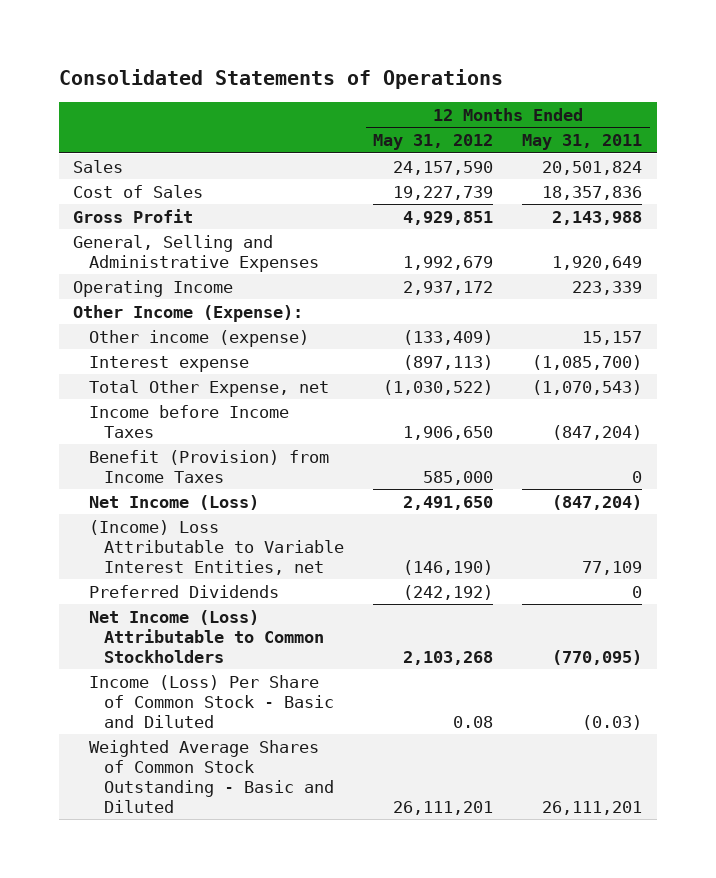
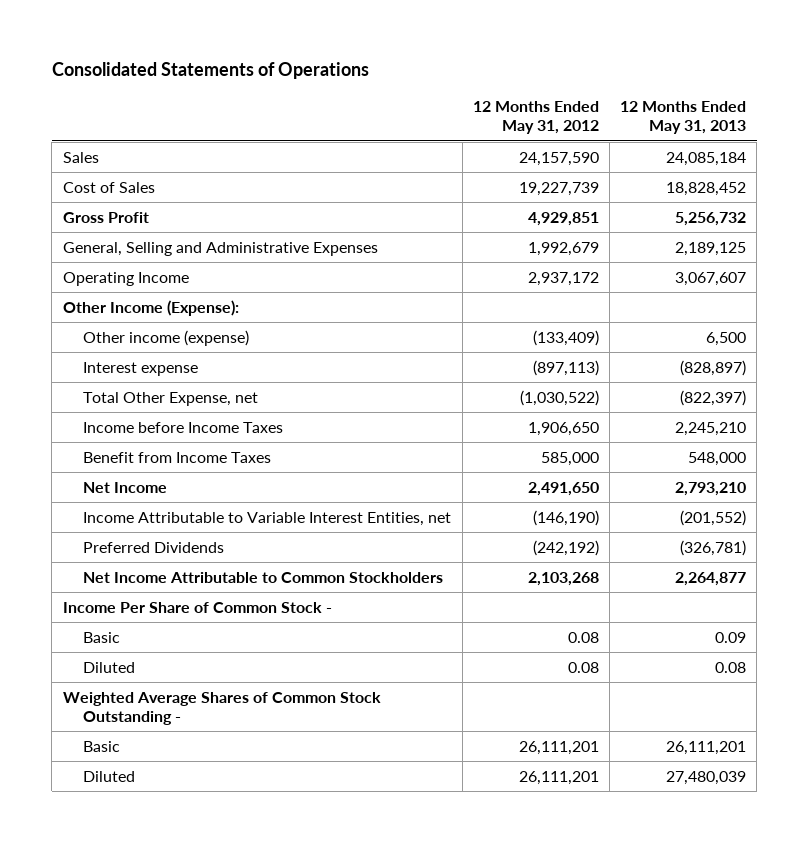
- | 12 Months Ended May 31, 2012 | 12 Months Ended May 31, 2011
+ | 12 Months Ended May 31, 2012 | 12 Months Ended May 31, 2013
- Benefit (Provision) from Income Taxes | 585,000 | 0
- Net Income (Loss) | 2,491,650 | (847,204)
- (Income) Loss Attributable to Variable Interest Entities, net | (146,190) | 77,109
+ Benefit from Income Taxes | 585,000 | 548,000
+ Net Income | 2,491,650 | 2,793,210
+ Income Attributable to Variable Interest Entities, net | (146,190) | (201,552)
- Net Income (Loss) Attributable to Common Stockholders | 2,103,268 | (770,095)
- Income (Loss) Per Share of Common Stock - Basic and Diluted | 0.08 | (0.03)
- Weighted Average Shares of Common Stock Outstanding - Basic and Diluted | 26,111,201 | 26,111,201
+ Net Income Attributable to Common Stockholders | 2,103,268 | 2,264,877
+ Income Per Share of Common Stock -
+ Basic | 0.08 | 0.09
+ Diluted | 0.08 | 0.08
+ Weighted Average Shares of Common Stock Outstanding -
+ Basic | 26,111,201 | 26,111,201
+ Diluted | 26,111,201 | 27,480,039

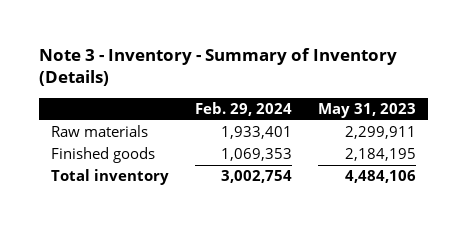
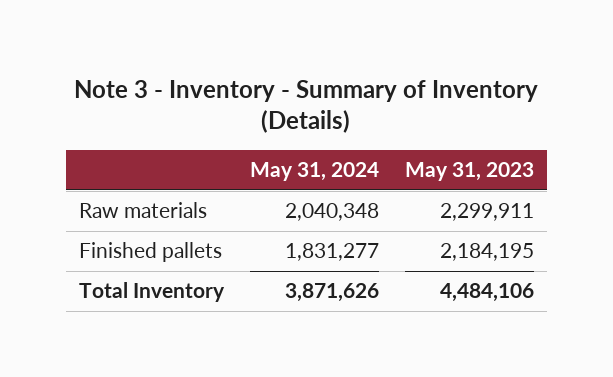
- | Feb. 29, 2024 | May 31, 2023
+ | May 31, 2024 | May 31, 2023
- Finished goods | 1,069,353 | 2,184,195
- Total inventory | 3,002,754 | 4,484,106
+ Finished pallets | 1,831,277 | 2,184,195
+ Total Inventory | 3,871,626 | 4,484,106

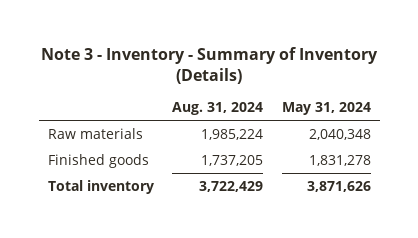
- | May 31, 2024 | May 31, 2023
+ | Aug. 31, 2024 | May 31, 2024
- Finished pallets | 1,831,277 | 2,184,195
- Total Inventory | 3,871,626 | 4,484,106
+ Finished goods | 1,737,205 | 1,831,278
+ Total inventory | 3,722,429 | 3,871,626

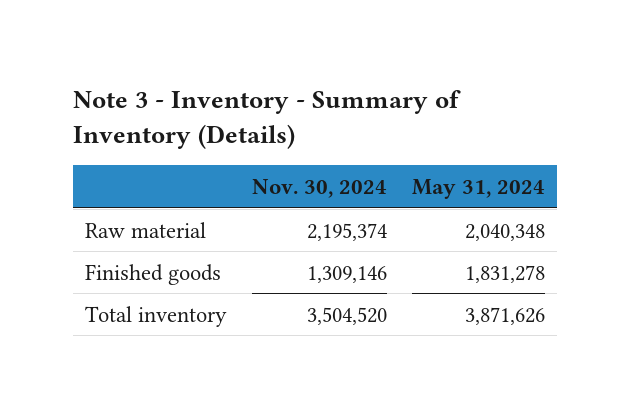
- | Aug. 31, 2024 | May 31, 2024
+ | Nov. 30, 2024 | May 31, 2024
- Raw materials | 1,985,224 | 2,040,348
+ Raw material | 2,195,374 | 2,040,348

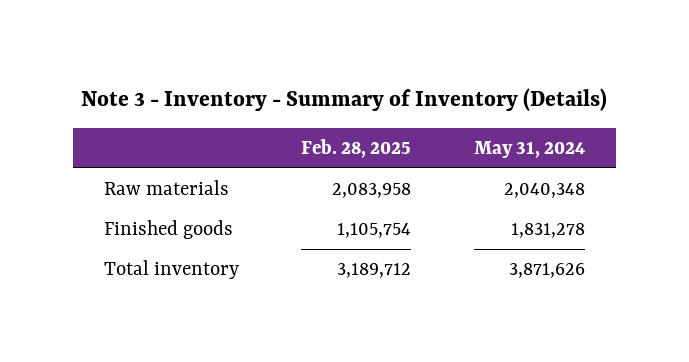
- | Nov. 30, 2024 | May 31, 2024
+ | Feb. 28, 2025 | May 31, 2024
- Raw material | 2,195,374 | 2,040,348
+ Raw materials | 2,083,958 | 2,040,348

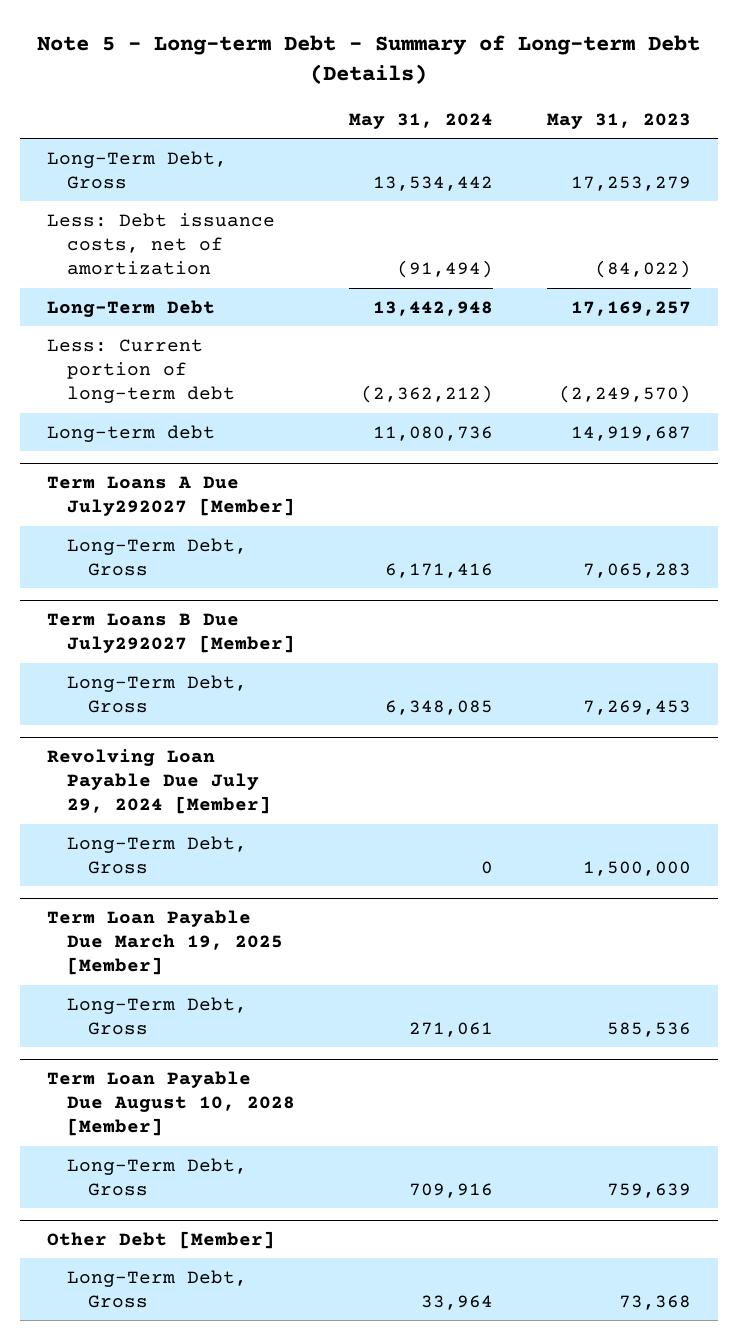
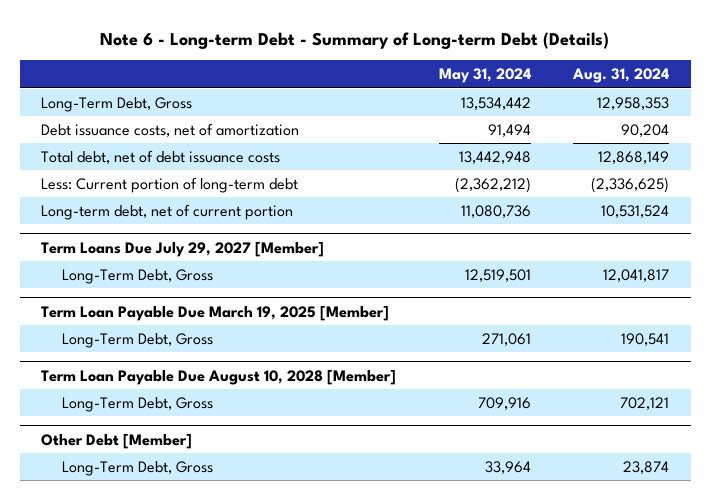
- Note 5 - Long-term Debt - Summary of Long-term Debt (Details)
+ Note 6 - Long-term Debt - Summary of Long-term Debt (Details)
- | May 31, 2024 | May 31, 2023
+ | May 31, 2024 | Aug. 31, 2024
- Less: Debt issuance costs, net of amortization | (91,494) | (84,022)
- Long-Term Debt | 13,442,948 | 17,169,257
+ Debt issuance costs, net of amortization | 91,494 | 90,204
+ Total debt, net of debt issuance costs | 13,442,948 | 12,868,149
- Long-term debt | 11,080,736 | 14,919,687
- Term Loans A Due July292027 [Member]
- Long-Term Debt, Gross | 6,171,416 | 7,065,283
- Term Loans B Due July292027 [Member]
- Long-Term Debt, Gross | 6,348,085 | 7,269,453
- Revolving Loan Payable Due July 29, 2024 [Member]
- Long-Term Debt, Gross | 0 | 1,500,000
+ Long-term debt, net of current portion | 11,080,736 | 10,531,524
+ Term Loans Due July 29, 2027 [Member]
+ Long-Term Debt, Gross | 12,519,501 | 12,041,817

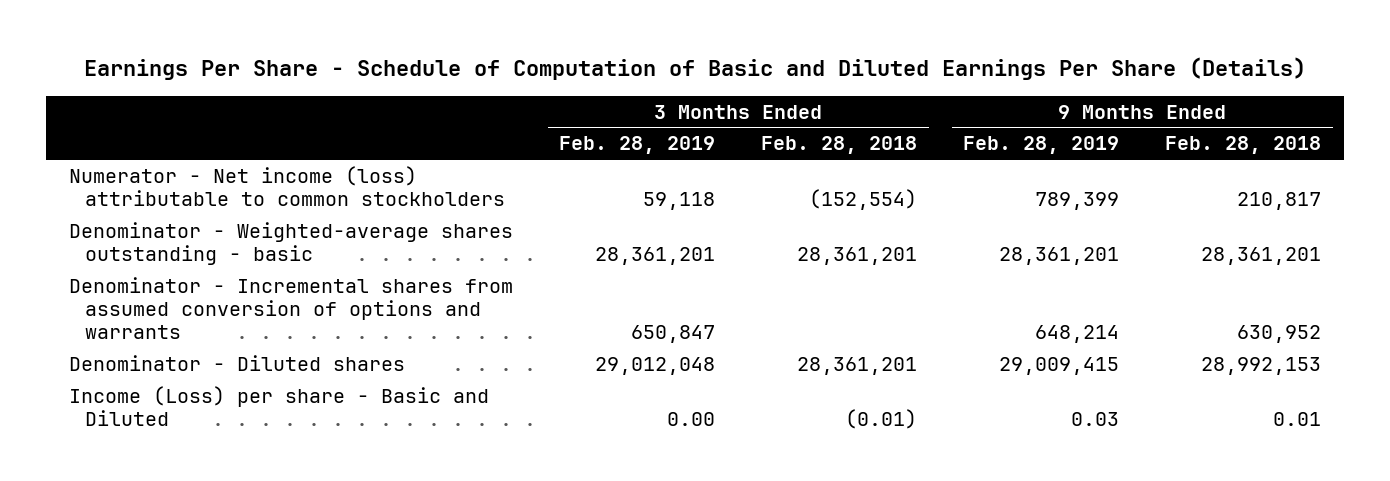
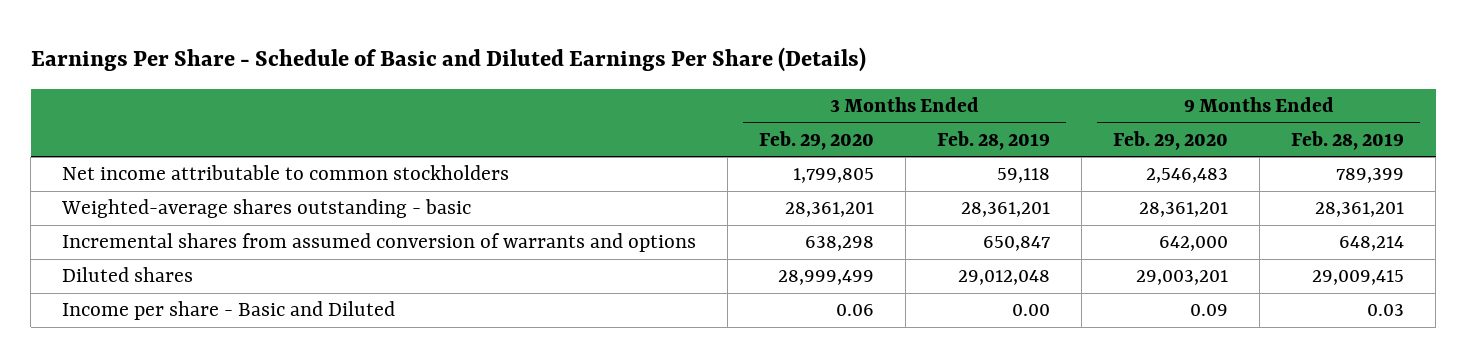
- Earnings Per Share - Schedule of Computation of Basic and Diluted Earnings Per Share (Details)
+ Earnings Per Share - Schedule of Basic and Diluted Earnings Per Share (Details)
- | 3 Months Ended Feb. 28, 2019 | 3 Months Ended Feb. 28, 2018 | 9 Months Ended Feb. 28, 2019 | 9 Months Ended Feb. 28, 2018
+ | 3 Months Ended Feb. 29, 2020 | 3 Months Ended Feb. 28, 2019 | 9 Months Ended Feb. 29, 2020 | 9 Months Ended Feb. 28, 2019
- Numerator - Net income (loss) attributable to common stockholders | 59,118 | (152,554) | 789,399 | 210,817
- Denominator - Weighted-average shares outstanding - basic | 28,361,201 | 28,361,201 | 28,361,201 | 28,361,201
- Denominator - Incremental shares from assumed conversion of options and warrants | 650,847 | | 648,214 | 630,952
- Denominator - Diluted shares | 29,012,048 | 28,361,201 | 29,009,415 | 28,992,153
- Income (Loss) per share - Basic and Diluted | 0.00 | (0.01) | 0.03 | 0.01
+ Net income attributable to common stockholders | 1,799,805 | 59,118 | 2,546,483 | 789,399
+ Weighted-average shares outstanding - basic | 28,361,201 | 28,361,201 | 28,361,201 | 28,361,201
+ Incremental shares from assumed conversion of warrants and options | 638,298 | 650,847 | 642,000 | 648,214
+ Diluted shares | 28,999,499 | 29,012,048 | 29,003,201 | 29,009,415
+ Income per share - Basic and Diluted | 0.06 | 0.00 | 0.09 | 0.03

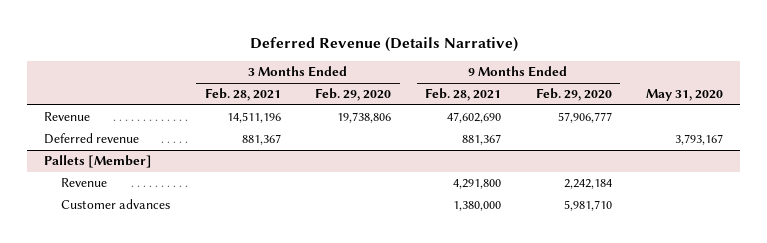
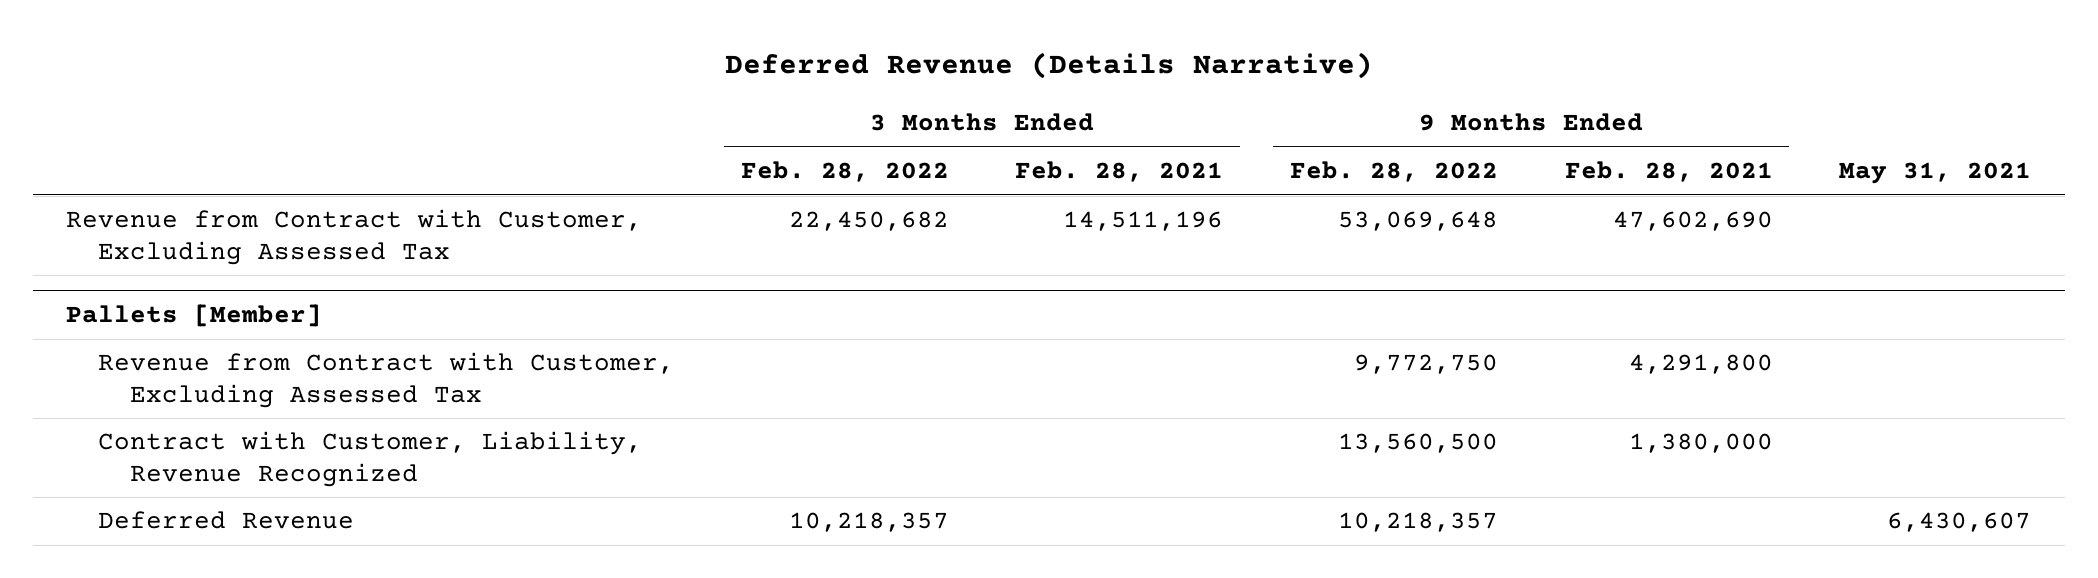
- | 3 Months Ended Feb. 28, 2021 | 3 Months Ended Feb. 29, 2020 | 9 Months Ended Feb. 28, 2021 | 9 Months Ended Feb. 29, 2020 | May 31, 2020
+ | 3 Months Ended Feb. 28, 2022 | 3 Months Ended Feb. 28, 2021 | 9 Months Ended Feb. 28, 2022 | 9 Months Ended Feb. 28, 2021 | May 31, 2021
- Revenue | 14,511,196 | 19,738,806 | 47,602,690 | 57,906,777 |
- Deferred revenue | 881,367 | | 881,367 | | 3,793,167
+ Revenue from Contract with Customer, Excluding Assessed Tax | 22,450,682 | 14,511,196 | 53,069,648 | 47,602,690 |
@ Pallets [Member]
- Revenue | | | 4,291,800 | 2,242,184 |
- Customer advances | | | 1,380,000 | 5,981,710 |
+ Revenue from Contract with Customer, Excluding Assessed Tax | | | 9,772,750 | 4,291,800 |
+ Contract with Customer, Liability, Revenue Recognized | | | 13,560,500 | 1,380,000 |
+ Deferred Revenue | 10,218,357 | | 10,218,357 | | 6,430,607

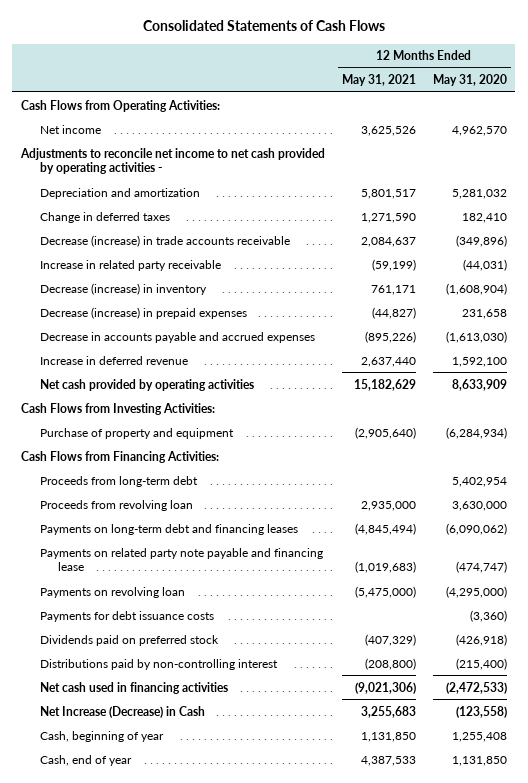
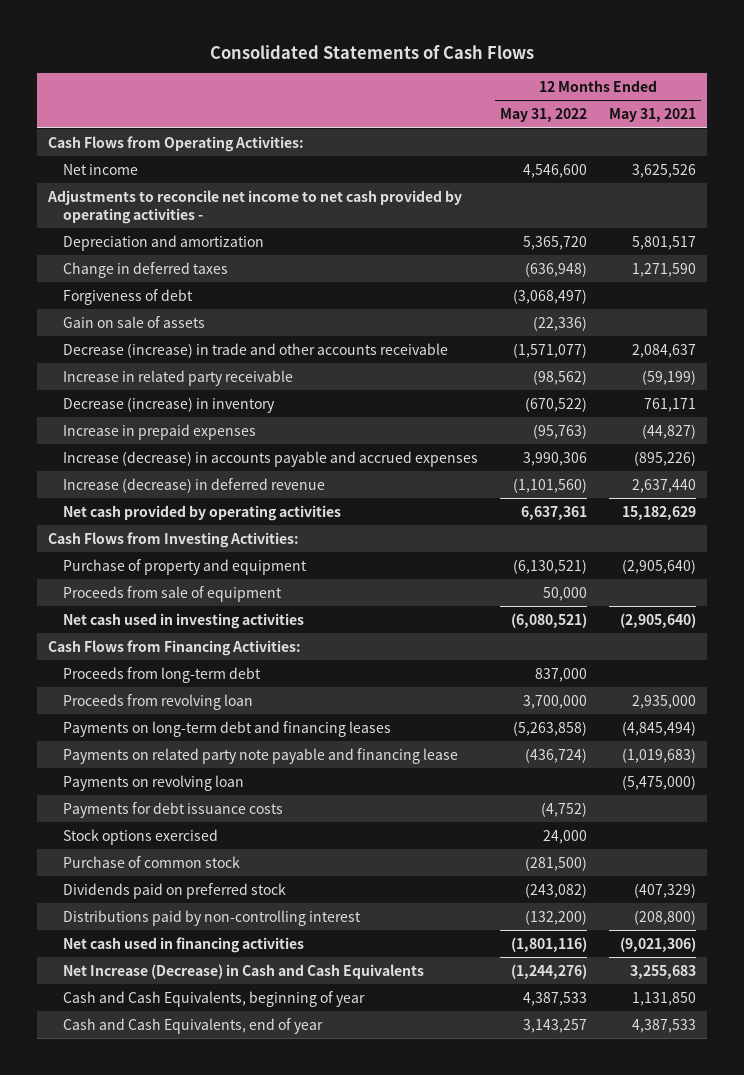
- | 12 Months Ended May 31, 2021 | 12 Months Ended May 31, 2020
+ | 12 Months Ended May 31, 2022 | 12 Months Ended May 31, 2021
- Decrease (increase) in trade accounts receivable | 2,084,637 | (349,896)
+ Forgiveness of debt | (3,068,497) |
+ Gain on sale of assets | (22,336) |
+ Decrease (increase) in trade and other accounts receivable | (1,571,077) | 2,084,637
- Decrease (increase) in prepaid expenses | (44,827) | 231,658
- Decrease in accounts payable and accrued expenses | (895,226) | (1,613,030)
- Increase in deferred revenue | 2,637,440 | 1,592,100
+ Increase in prepaid expenses | (95,763) | (44,827)
+ Increase (decrease) in accounts payable and accrued expenses | 3,990,306 | (895,226)
+ Increase (decrease) in deferred revenue | (1,101,560) | 2,637,440
+ Proceeds from sale of equipment | 50,000 |
+ Net cash used in investing activities | (6,080,521) | (2,905,640)
+ Stock options exercised | 24,000 |
+ Purchase of common stock | (281,500) |
- Net Increase (Decrease) in Cash | 3,255,683 | (123,558)
- Cash, beginning of year | 1,131,850 | 1,255,408
- Cash, end of year | 4,387,533 | 1,131,850
+ Net Increase (Decrease) in Cash and Cash Equivalents | (1,244,276) | 3,255,683
+ Cash and Cash Equivalents, beginning of year | 4,387,533 | 1,131,850
+ Cash and Cash Equivalents, end of year | 3,143,257 | 4,387,533

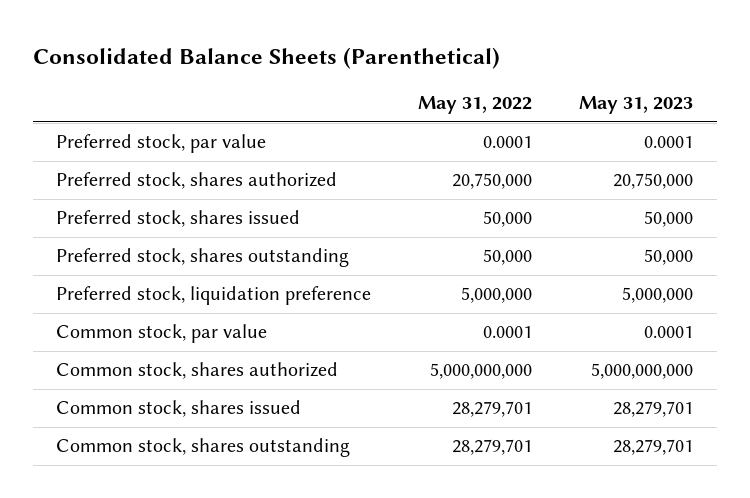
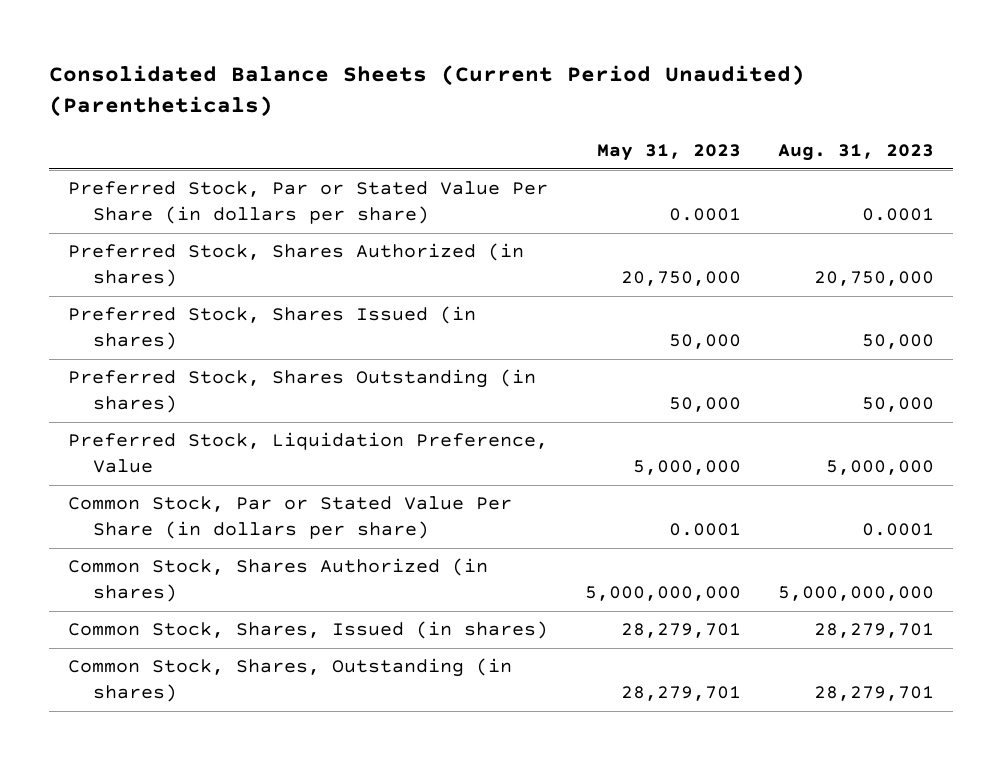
- Consolidated Balance Sheets (Parenthetical)
+ Consolidated Balance Sheets (Current Period Unaudited) (Parentheticals)
- | May 31, 2022 | May 31, 2023
+ | May 31, 2023 | Aug. 31, 2023
- Preferred stock, par value | 0.0001 | 0.0001
- Preferred stock, shares authorized | 20,750,000 | 20,750,000
- Preferred stock, shares issued | 50,000 | 50,000
- Preferred stock, shares outstanding | 50,000 | 50,000
- Preferred stock, liquidation preference | 5,000,000 | 5,000,000
- Common stock, par value | 0.0001 | 0.0001
- Common stock, shares authorized | 5,000,000,000 | 5,000,000,000
- Common stock, shares issued | 28,279,701 | 28,279,701
- Common stock, shares outstanding | 28,279,701 | 28,279,701
+ Preferred Stock, Par or Stated Value Per Share (in dollars per share) | 0.0001 | 0.0001
+ Preferred Stock, Shares Authorized (in shares) | 20,750,000 | 20,750,000
+ Preferred Stock, Shares Issued (in shares) | 50,000 | 50,000
+ Preferred Stock, Shares Outstanding (in shares) | 50,000 | 50,000
+ Preferred Stock, Liquidation Preference, Value | 5,000,000 | 5,000,000
+ Common Stock, Par or Stated Value Per Share (in dollars per share) | 0.0001 | 0.0001
+ Common Stock, Shares Authorized (in shares) | 5,000,000,000 | 5,000,000,000
+ Common Stock, Shares, Issued (in shares) | 28,279,701 | 28,279,701
+ Common Stock, Shares, Outstanding (in shares) | 28,279,701 | 28,279,701

